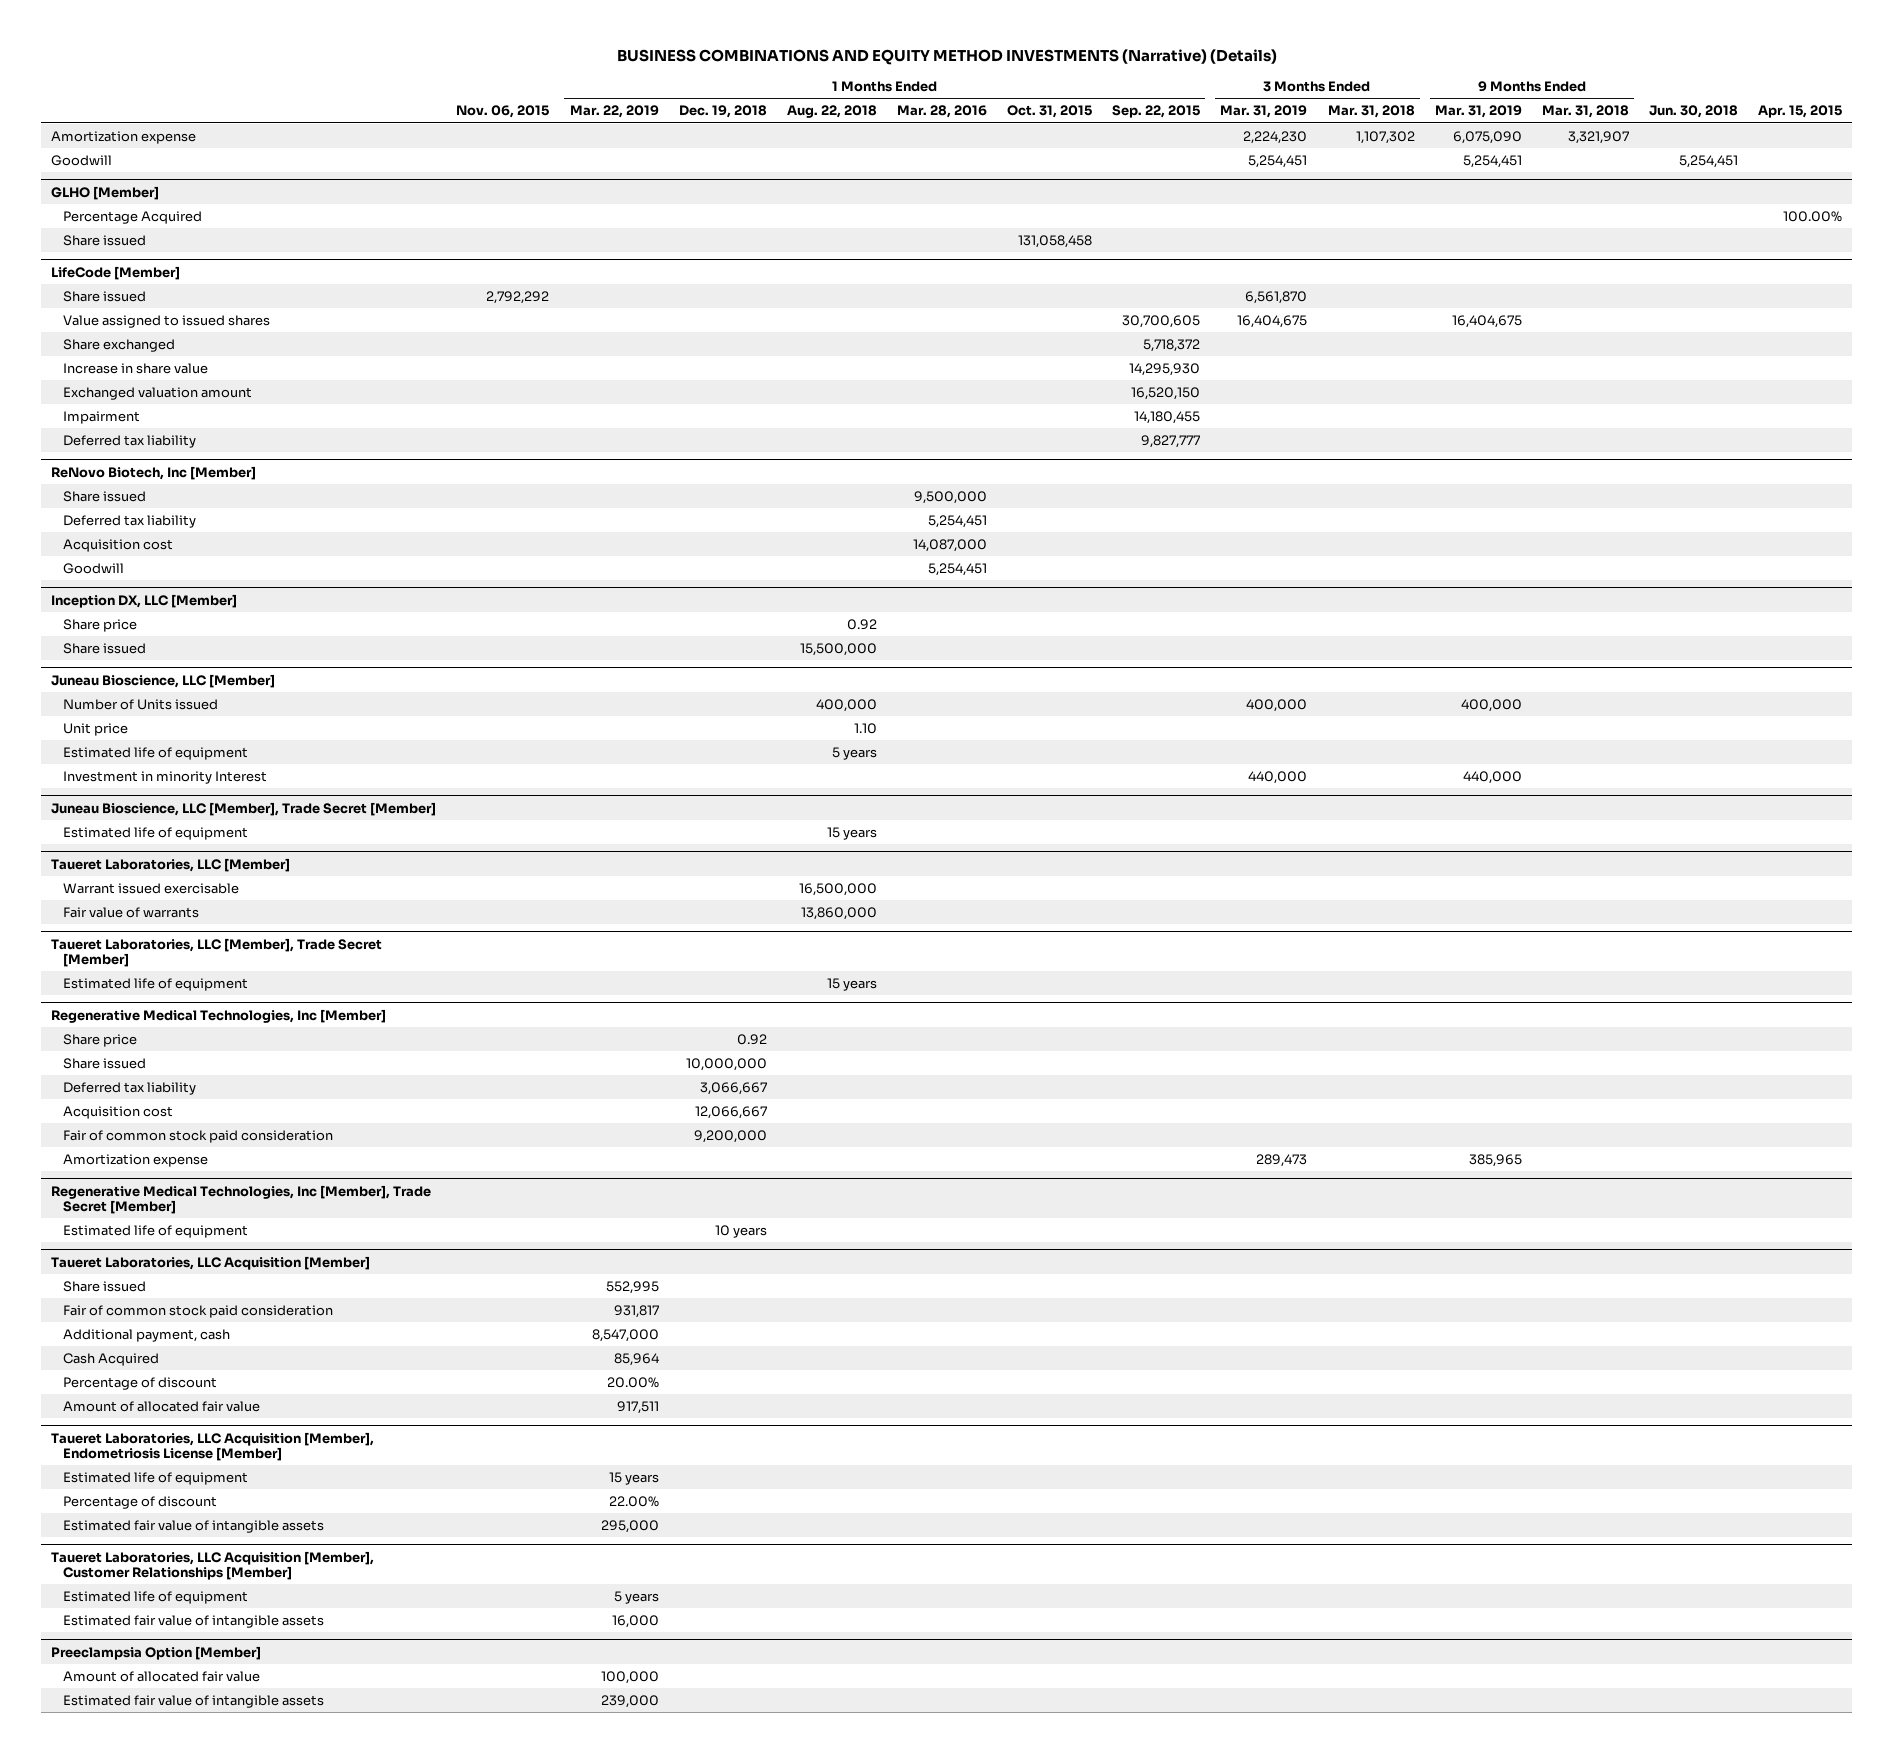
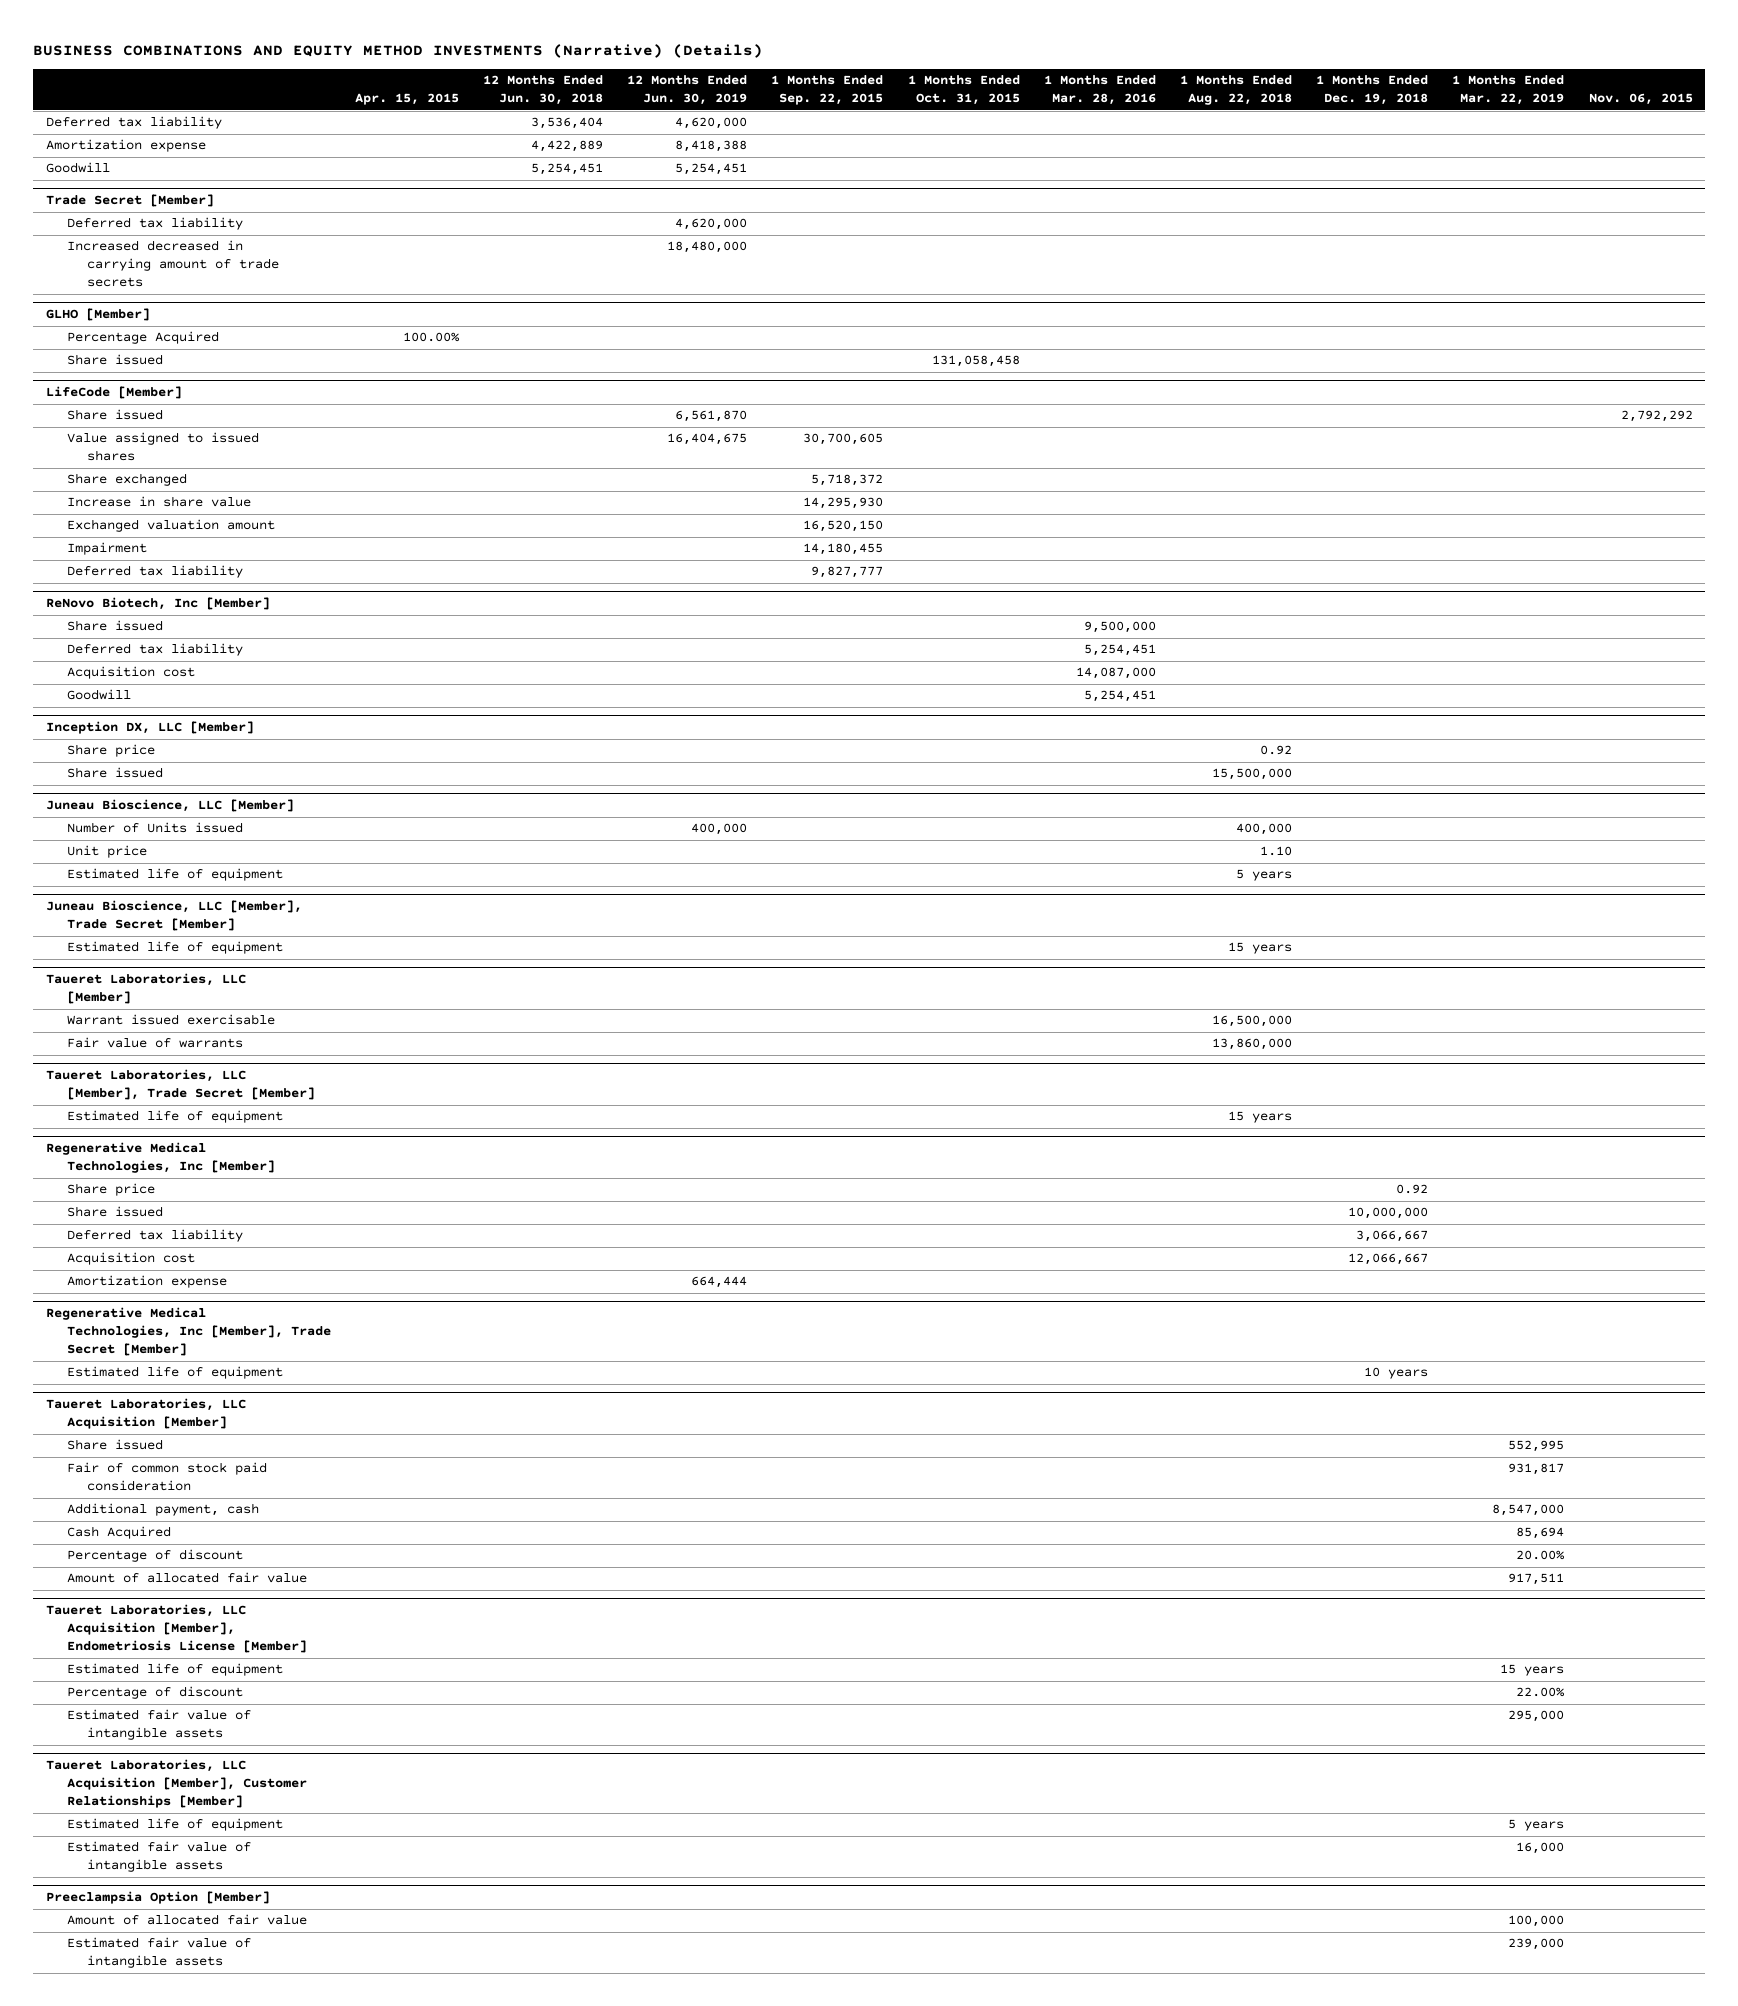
- | Nov. 06, 2015 | 1 Months Ended Mar. 22, 2019 | 1 Months Ended Dec. 19, 2018 | 1 Months Ended Aug. 22, 2018 | 1 Months Ended Mar. 28, 2016 | 1 Months Ended Oct. 31, 2015 | 1 Months Ended Sep. 22, 2015 | 3 Months Ended Mar. 31, 2019 | 3 Months Ended Mar. 31, 2018 | 9 Months Ended Mar. 31, 2019 | 9 Months Ended Mar. 31, 2018 | Jun. 30, 2018 | Apr. 15, 2015
+ | Apr. 15, 2015 | 12 Months Ended Jun. 30, 2018 | 12 Months Ended Jun. 30, 2019 | 1 Months Ended Sep. 22, 2015 | 1 Months Ended Oct. 31, 2015 | 1 Months Ended Mar. 28, 2016 | 1 Months Ended Aug. 22, 2018 | 1 Months Ended Dec. 19, 2018 | 1 Months Ended Mar. 22, 2019 | Nov. 06, 2015
+ Deferred tax liability | | 3,536,404 | 4,620,000 | | | | | | |
+ Trade Secret [Member]
+ Deferred tax liability | | | 4,620,000 | | | | | | |
+ Increased decreased in carrying amount of trade secrets | | | 18,480,000 | | | | | | |
@ Juneau Bioscience, LLC [Member]
- Investment in minority Interest | | | | | | | | 440,000 | | 440,000 | | |
@ Regenerative Medical Technologies, Inc [Member]
- Fair of common stock paid consideration | | | 9,200,000 | | | | | | | | | |
@ Taueret Laboratories, LLC Acquisition [Member]
- Cash Acquired | | 85,964 | | | | | | | | | | |
+ Cash Acquired | | | | | | | | | 85,694 |

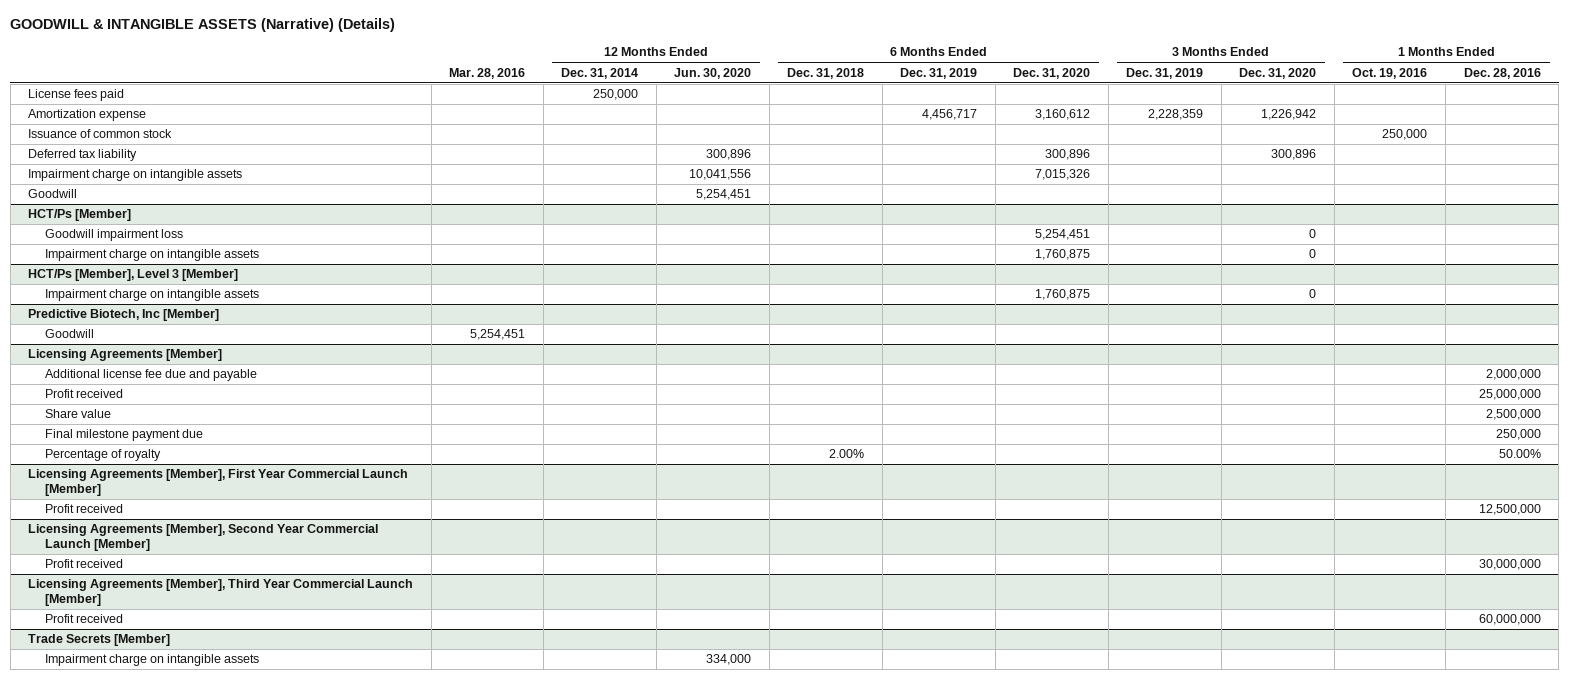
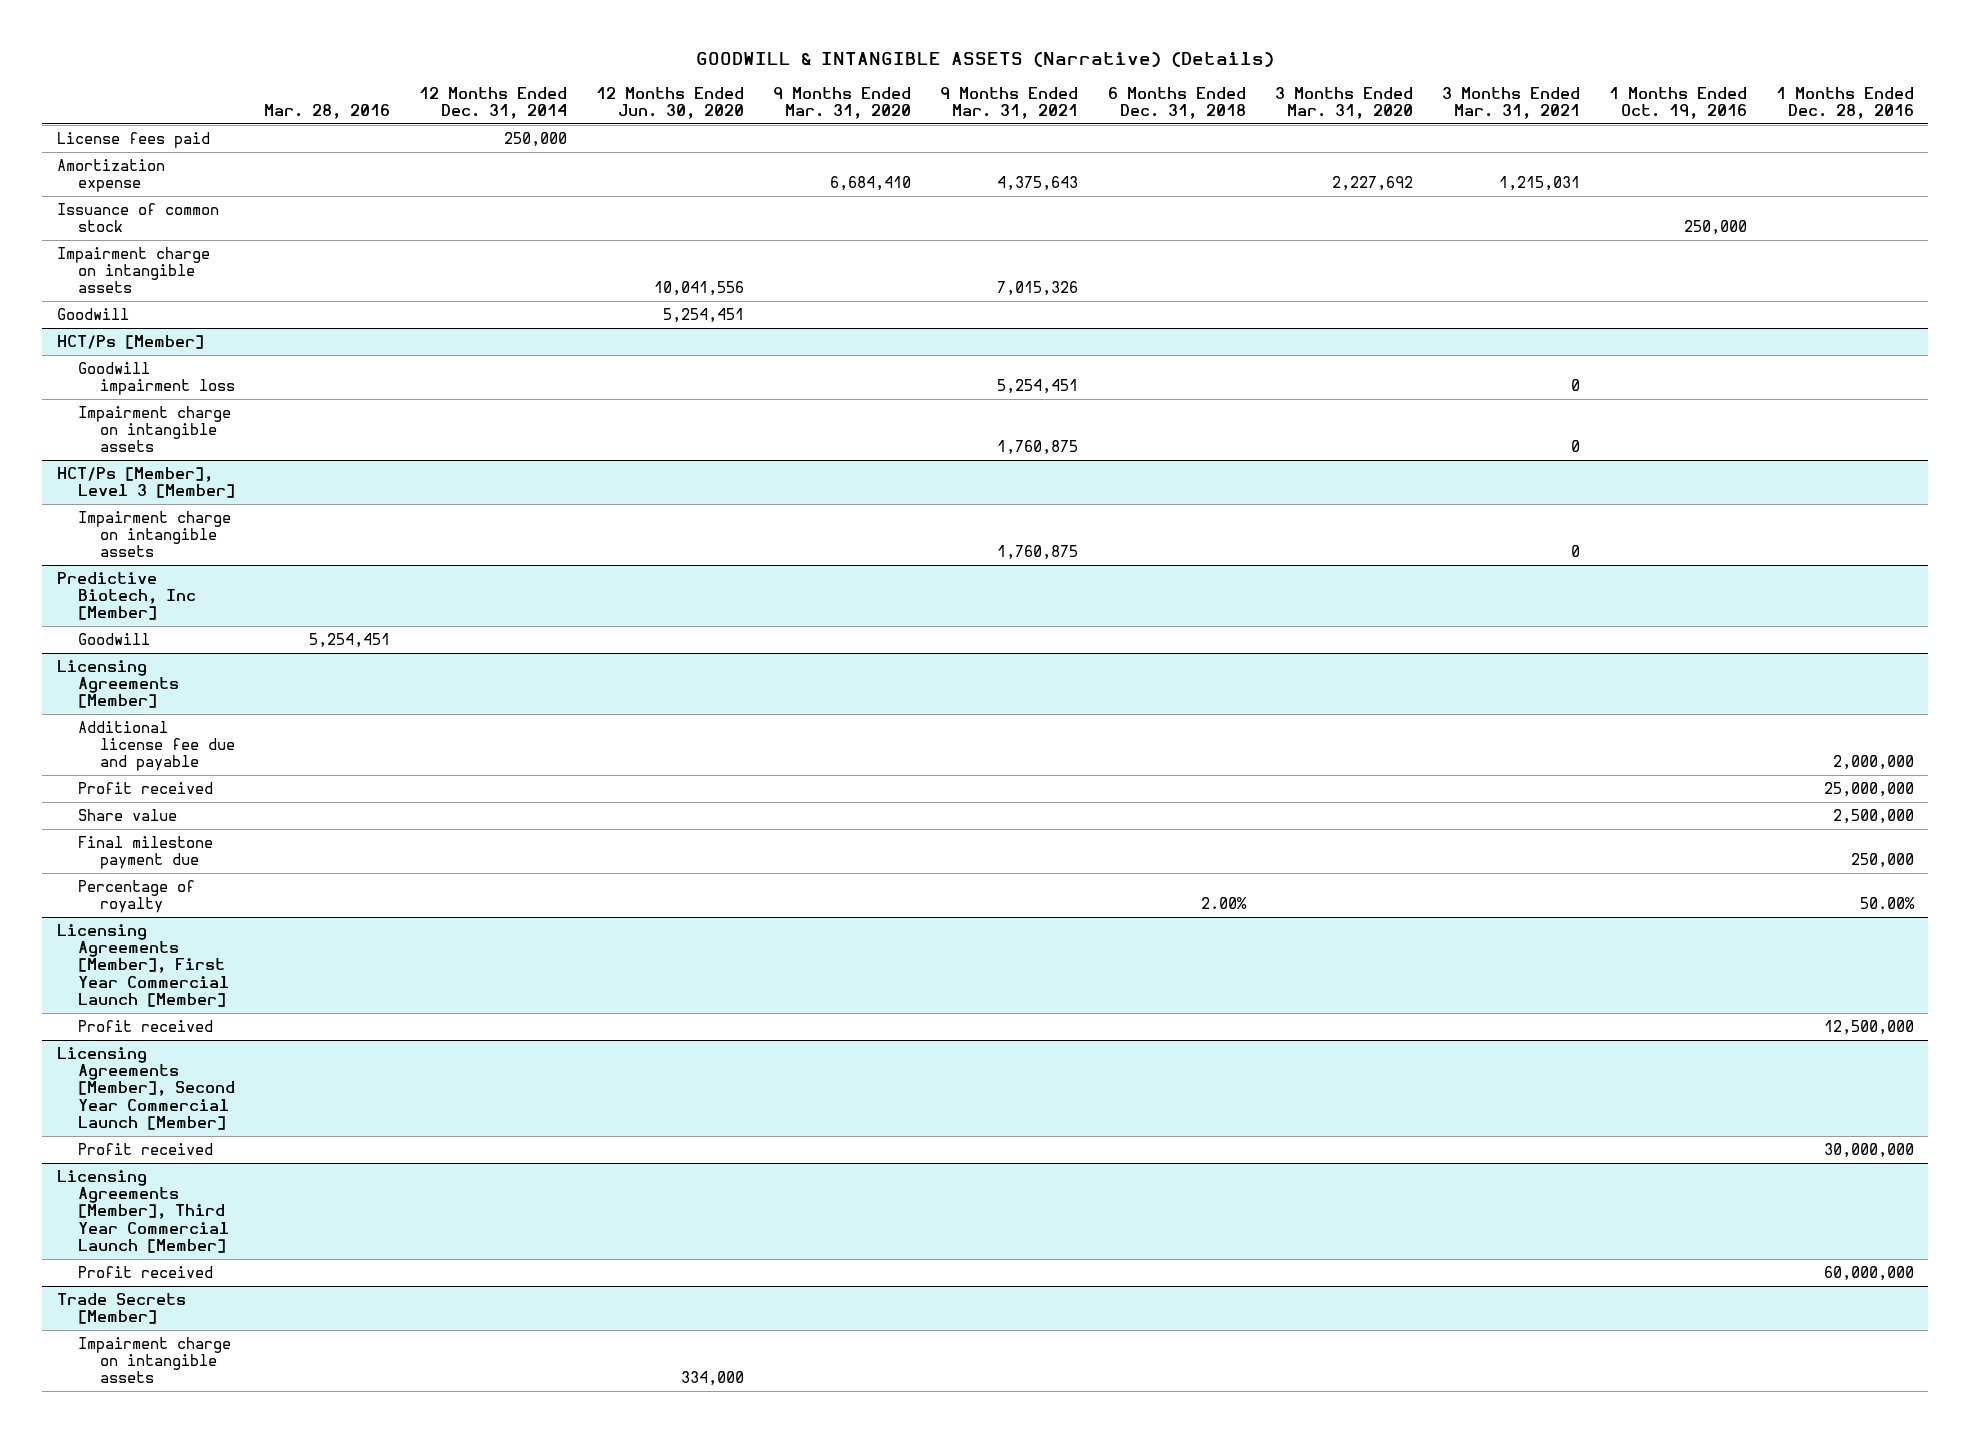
- | Mar. 28, 2016 | 12 Months Ended Dec. 31, 2014 | 12 Months Ended Jun. 30, 2020 | 6 Months Ended Dec. 31, 2018 | 6 Months Ended Dec. 31, 2019 | 6 Months Ended Dec. 31, 2020 | 3 Months Ended Dec. 31, 2019 | 3 Months Ended Dec. 31, 2020 | 1 Months Ended Oct. 19, 2016 | 1 Months Ended Dec. 28, 2016
+ | Mar. 28, 2016 | 12 Months Ended Dec. 31, 2014 | 12 Months Ended Jun. 30, 2020 | 9 Months Ended Mar. 31, 2020 | 9 Months Ended Mar. 31, 2021 | 6 Months Ended Dec. 31, 2018 | 3 Months Ended Mar. 31, 2020 | 3 Months Ended Mar. 31, 2021 | 1 Months Ended Oct. 19, 2016 | 1 Months Ended Dec. 28, 2016
- Deferred tax liability | | | 300,896 | | | 300,896 | | 300,896 | |

